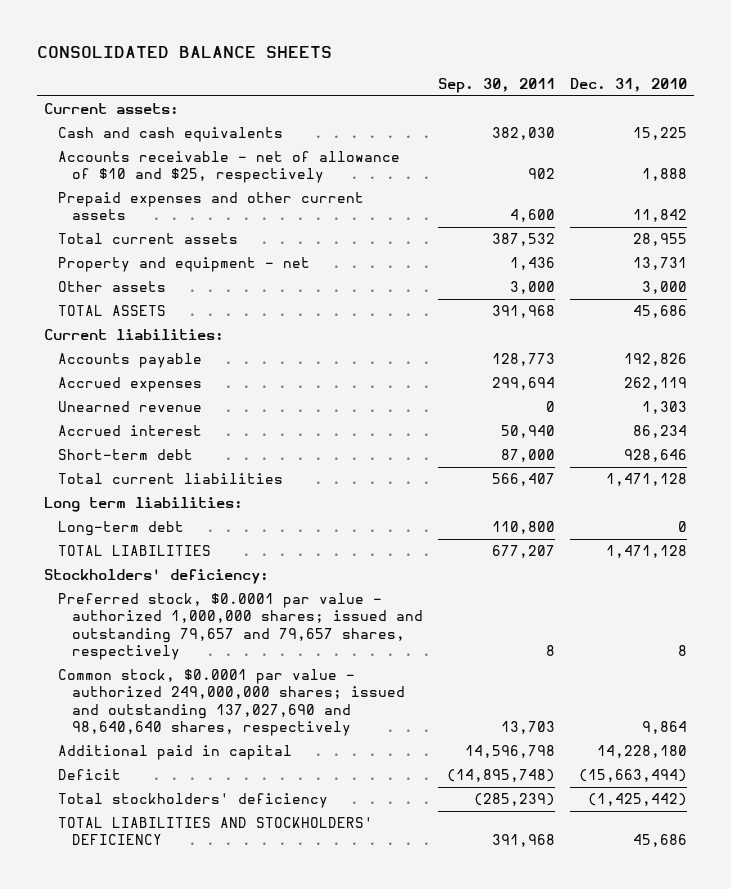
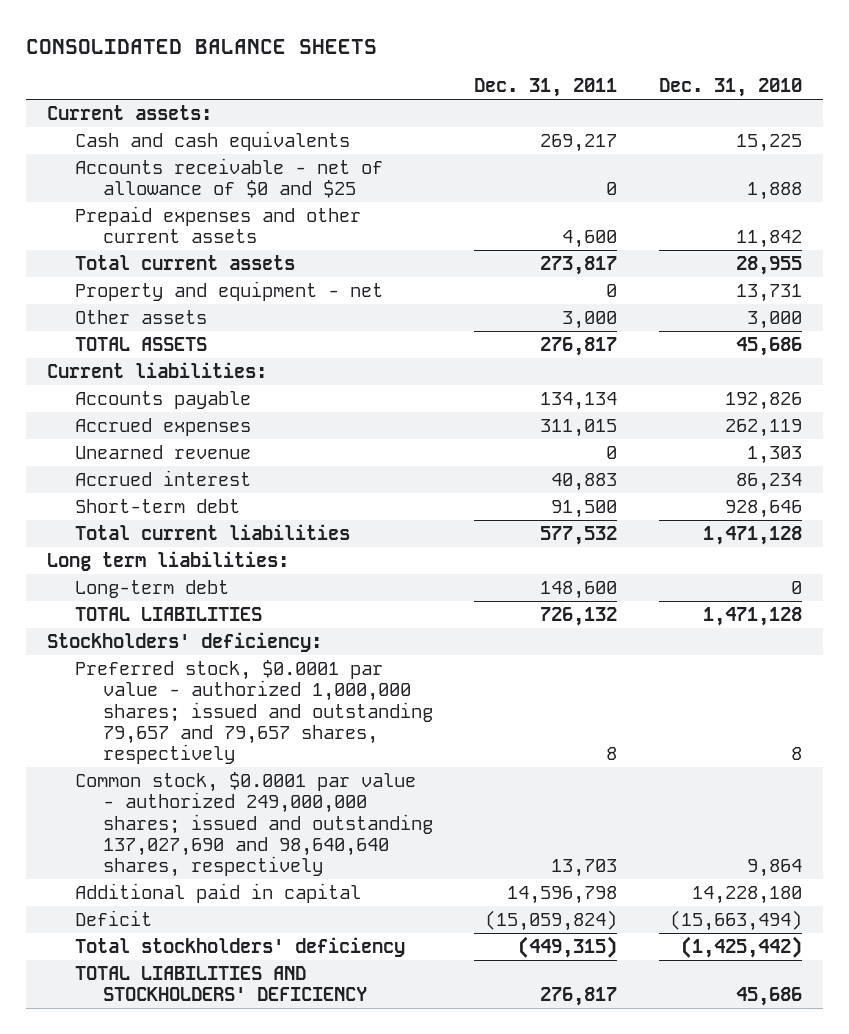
- | Sep. 30, 2011 | Dec. 31, 2010
+ | Dec. 31, 2011 | Dec. 31, 2010
- Accounts receivable - net of allowance of $10 and $25, respectively | 902 | 1,888
+ Accounts receivable - net of allowance of $0 and $25 | 0 | 1,888

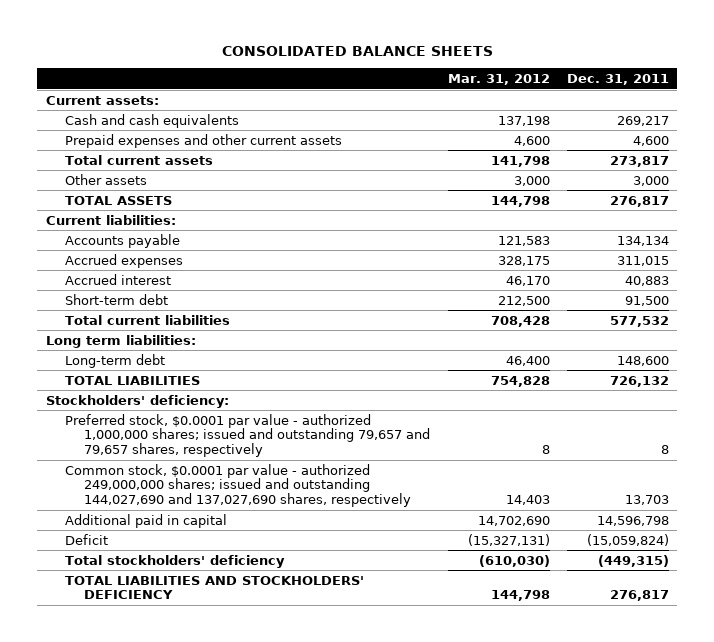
- | Dec. 31, 2011 | Dec. 31, 2010
+ | Mar. 31, 2012 | Dec. 31, 2011
- Accounts receivable - net of allowance of $0 and $25 | 0 | 1,888
- Property and equipment - net | 0 | 13,731
- Unearned revenue | 0 | 1,303
- Common stock, $0.0001 par value - authorized 249,000,000 shares; issued and outstanding 137,027,690 and 98,640,640 shares, respectively | 13,703 | 9,864
+ Common stock, $0.0001 par value - authorized 249,000,000 shares; issued and outstanding 144,027,690 and 137,027,690 shares, respectively | 14,403 | 13,703

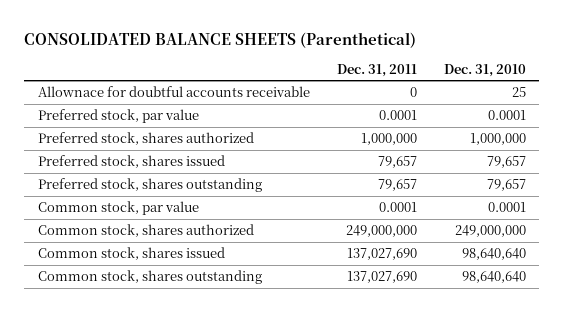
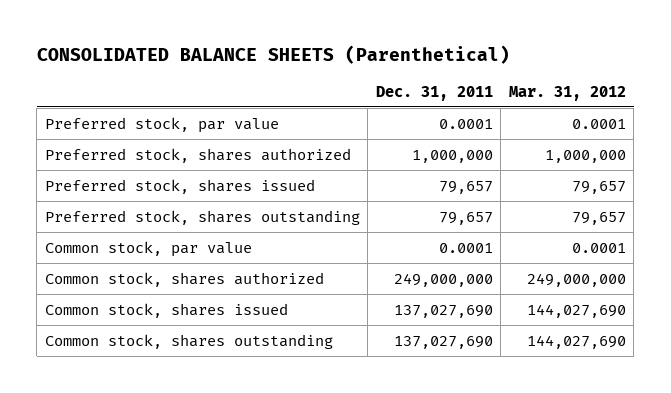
- | Dec. 31, 2011 | Dec. 31, 2010
+ | Dec. 31, 2011 | Mar. 31, 2012
- Allownace for doubtful accounts receivable | 0 | 25

